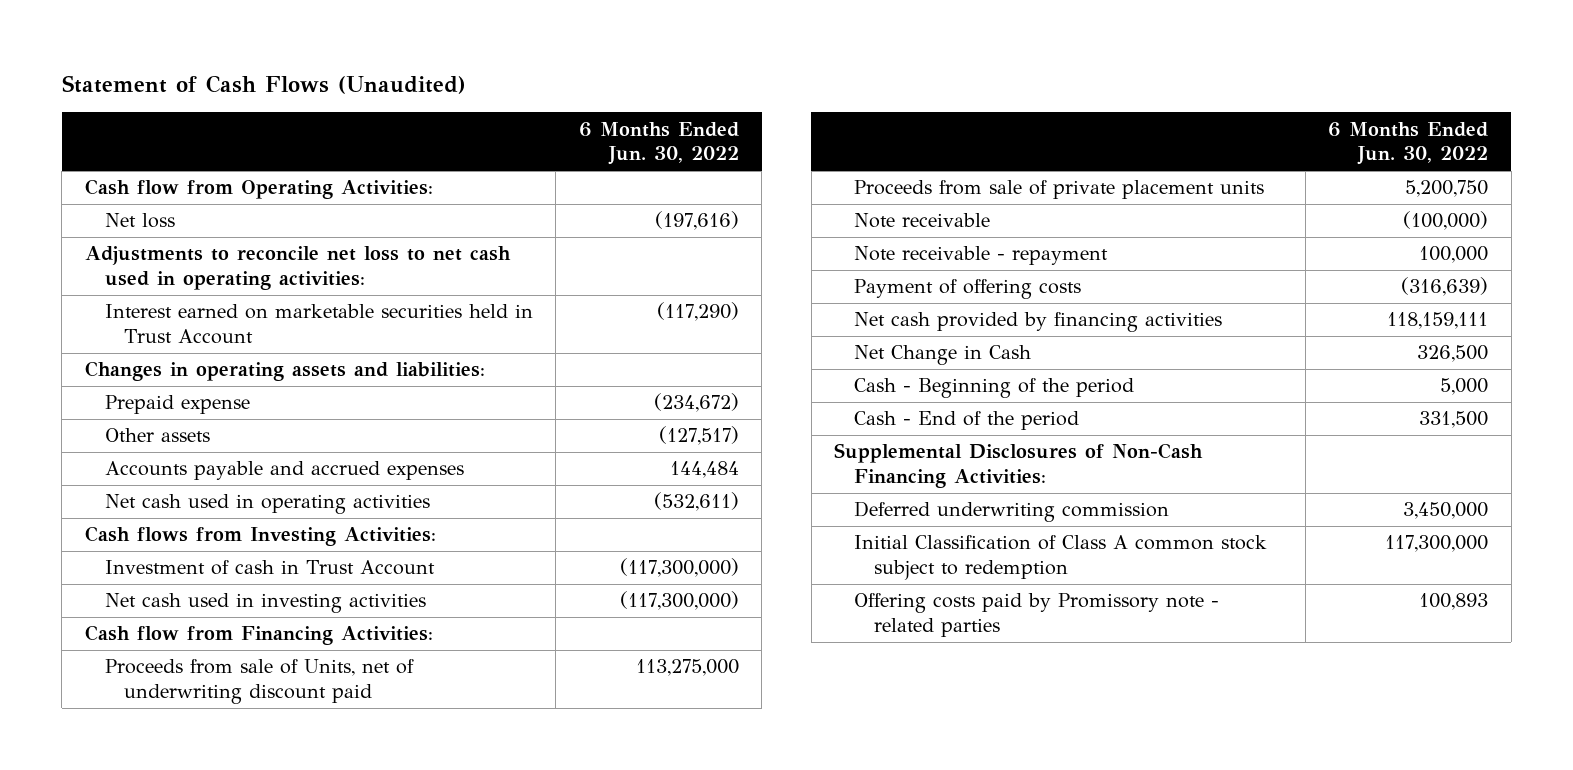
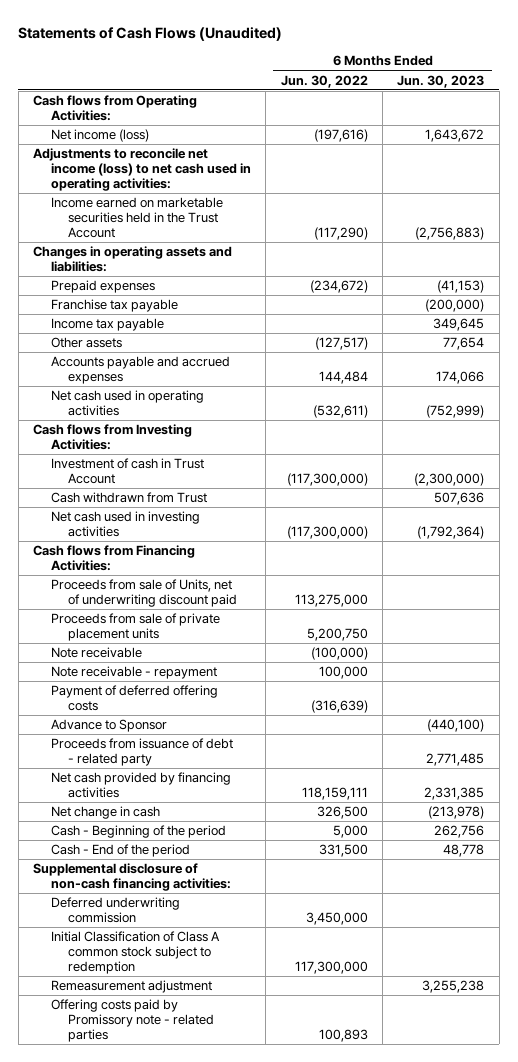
- Statement of Cash Flows (Unaudited)
+ Statements of Cash Flows (Unaudited)
- | 6 Months Ended Jun. 30, 2022
+ | 6 Months Ended Jun. 30, 2022 | 6 Months Ended Jun. 30, 2023
- Cash flow from Operating Activities:
- Net loss | (197,616)
- Adjustments to reconcile net loss to net cash used in operating activities:
- Interest earned on marketable securities held in Trust Account | (117,290)
+ Cash flows from Operating Activities:
+ Net income (loss) | (197,616) | 1,643,672
+ Adjustments to reconcile net income (loss) to net cash used in operating activities:
+ Income earned on marketable securities held in the Trust Account | (117,290) | (2,756,883)
- Prepaid expense | (234,672)
+ Prepaid expenses | (234,672) | (41,153)
+ Franchise tax payable | | (200,000)
+ Income tax payable | | 349,645
+ Cash withdrawn from Trust | | 507,636
- Cash flow from Financing Activities:
+ Cash flows from Financing Activities:
- Payment of offering costs | (316,639)
+ Payment of deferred offering costs | (316,639) |
+ Advance to Sponsor | | (440,100)
+ Proceeds from issuance of debt - related party | | 2,771,485
- Net Change in Cash | 326,500
+ Net change in cash | 326,500 | (213,978)
- Supplemental Disclosures of Non-Cash Financing Activities:
+ Supplemental disclosure of non-cash financing activities:
+ Remeasurement adjustment | | 3,255,238

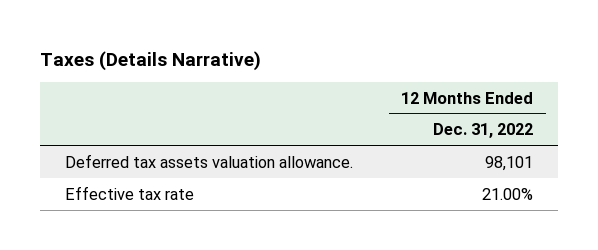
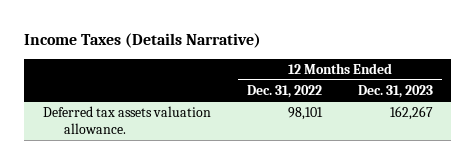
- Taxes (Details Narrative)
+ Income Taxes (Details Narrative)
- | 12 Months Ended Dec. 31, 2022
+ | 12 Months Ended Dec. 31, 2022 | 12 Months Ended Dec. 31, 2023
- Effective tax rate | 21.00%

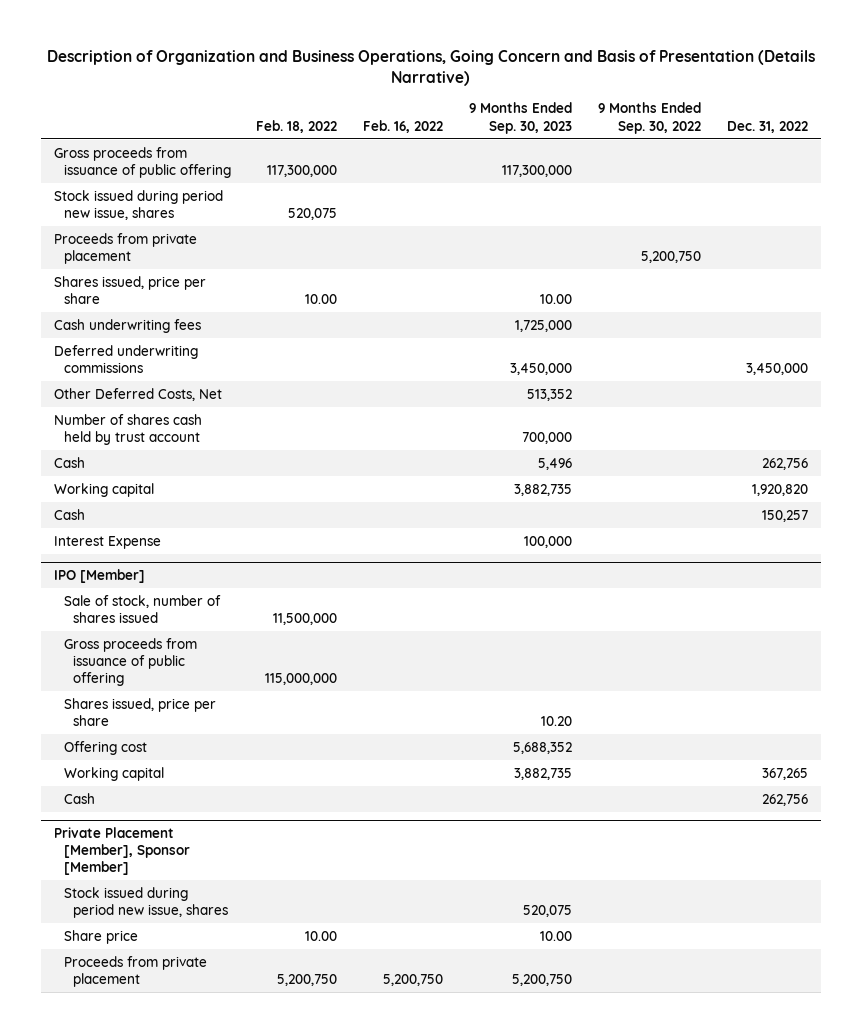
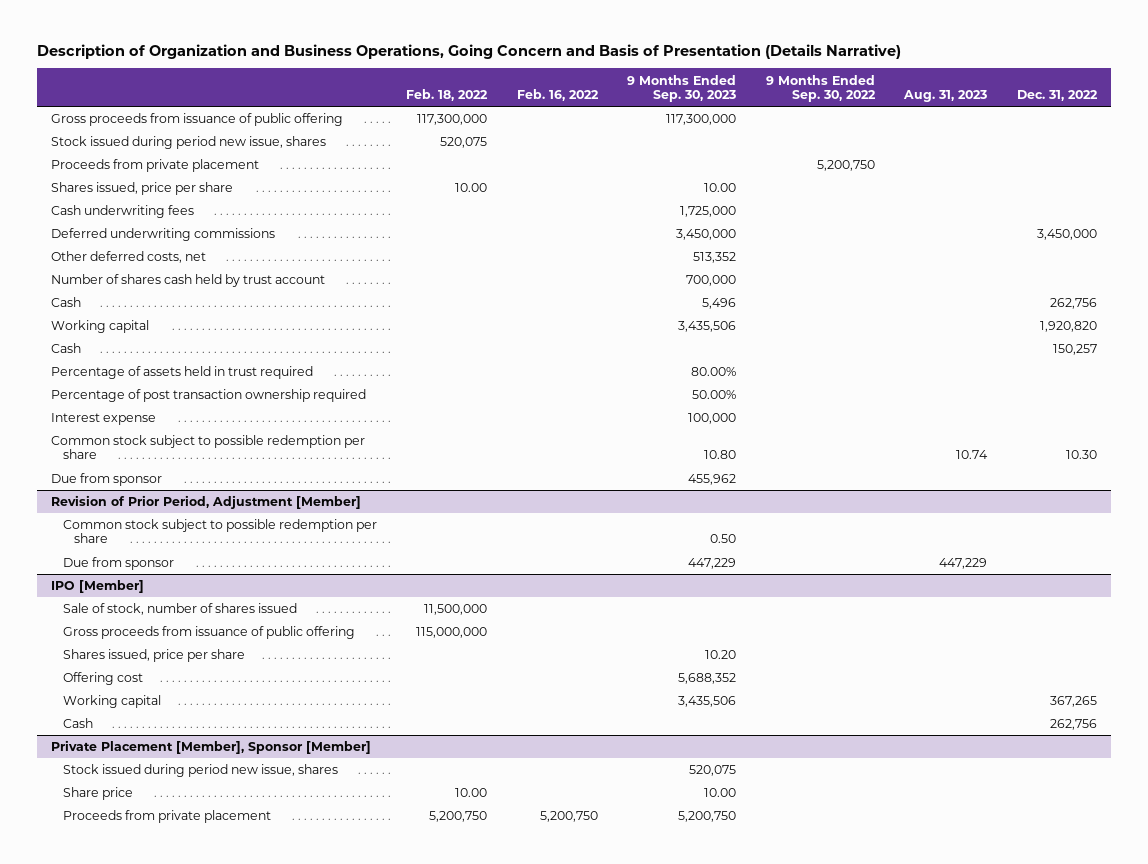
- | Feb. 18, 2022 | Feb. 16, 2022 | 9 Months Ended Sep. 30, 2023 | 9 Months Ended Sep. 30, 2022 | Dec. 31, 2022
+ | Feb. 18, 2022 | Feb. 16, 2022 | 9 Months Ended Sep. 30, 2023 | 9 Months Ended Sep. 30, 2022 | Aug. 31, 2023 | Dec. 31, 2022
- Other Deferred Costs, Net | | | 513,352 | |
+ Other deferred costs, net | | | 513,352 | | |
- Working capital | | | 3,882,735 | | 1,920,820
+ Working capital | | | 3,435,506 | | | 1,920,820
- Interest Expense | | | 100,000 | |
+ Percentage of assets held in trust required | | | 80.00% | | |
+ Percentage of post transaction ownership required | | | 50.00% | | |
+ Interest expense | | | 100,000 | | |
+ Common stock subject to possible redemption per share | | | 10.80 | | 10.74 | 10.30
+ Due from sponsor | | | 455,962 | | |
+ Revision of Prior Period, Adjustment [Member]
+ Common stock subject to possible redemption per share | | | 0.50 | | |
+ Due from sponsor | | | 447,229 | | 447,229 |
@ IPO [Member]
- Working capital | | | 3,882,735 | | 367,265
+ Working capital | | | 3,435,506 | | | 367,265

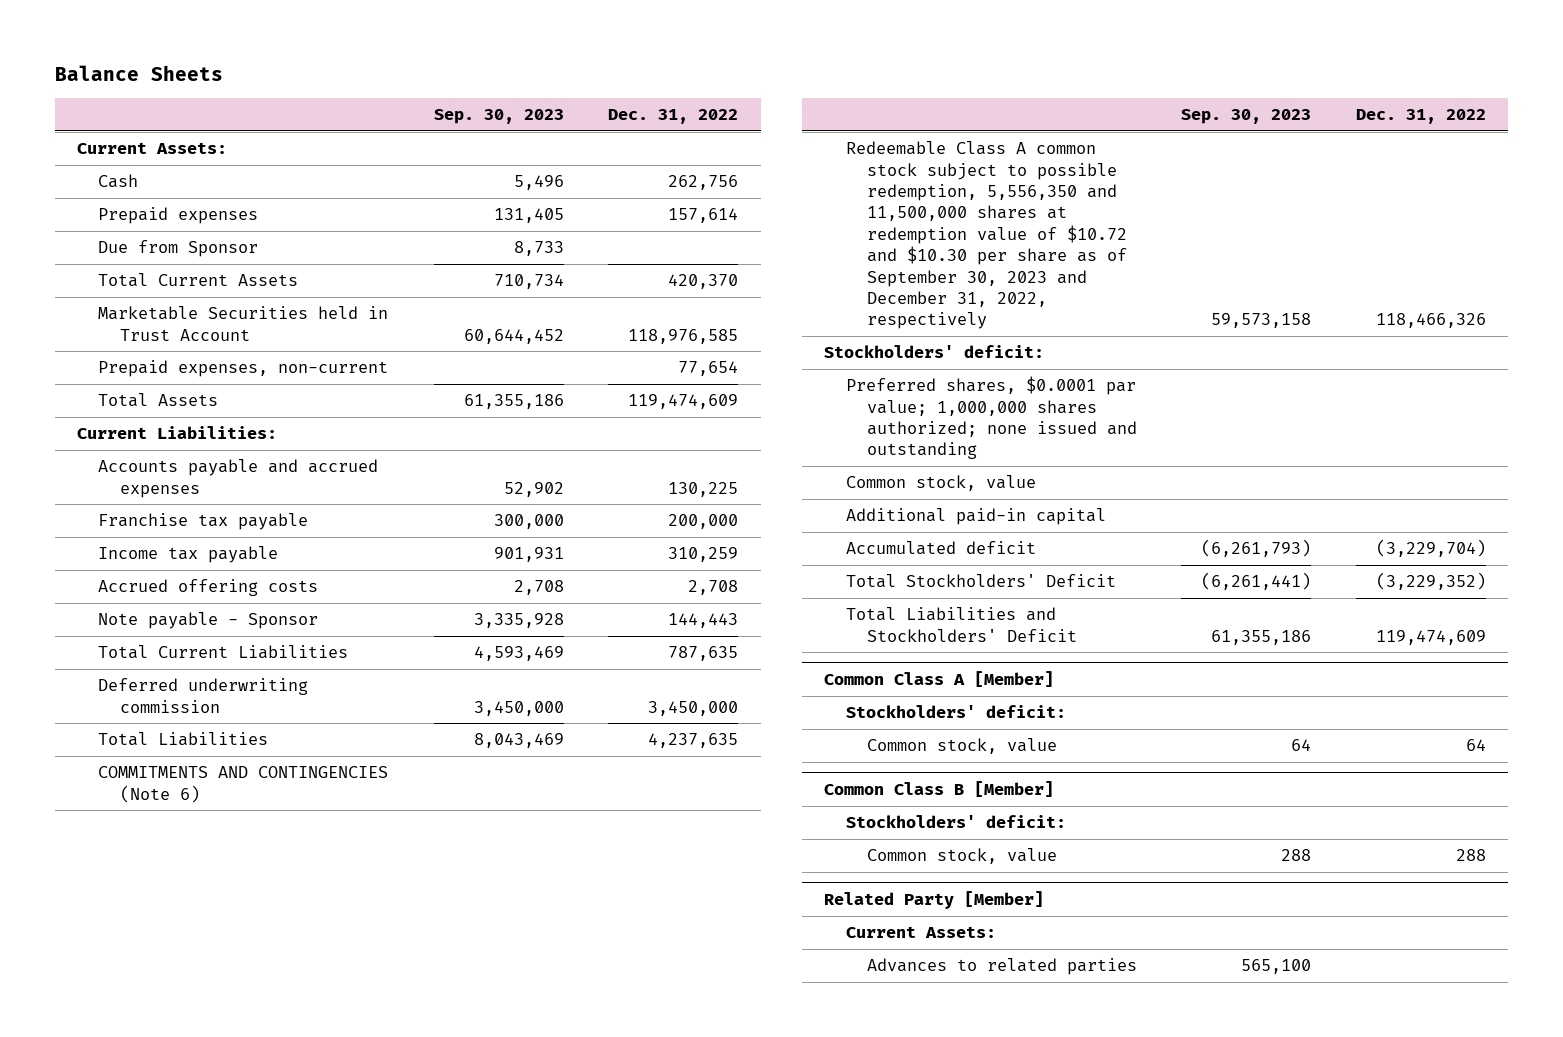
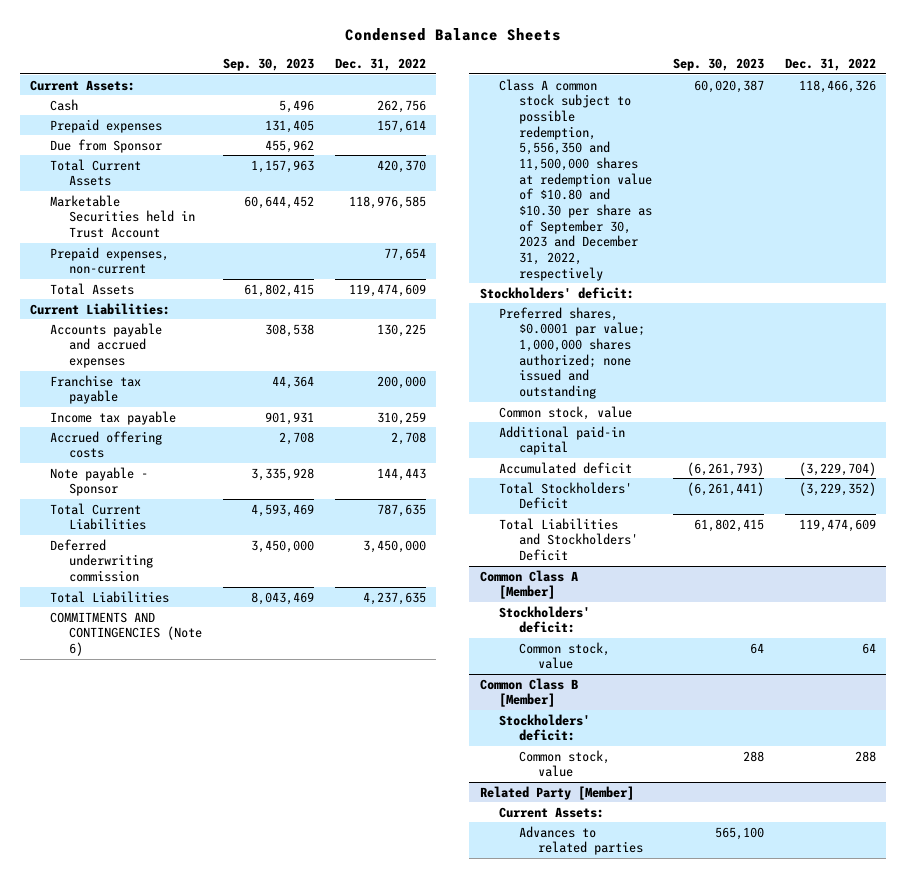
- Balance Sheets
+ Condensed Balance Sheets
- Due from Sponsor | 8,733 |
- Total Current Assets | 710,734 | 420,370
+ Due from Sponsor | 455,962 |
+ Total Current Assets | 1,157,963 | 420,370
- Total Assets | 61,355,186 | 119,474,609
+ Total Assets | 61,802,415 | 119,474,609
- Accounts payable and accrued expenses | 52,902 | 130,225
- Franchise tax payable | 300,000 | 200,000
+ Accounts payable and accrued expenses | 308,538 | 130,225
+ Franchise tax payable | 44,364 | 200,000
- Redeemable Class A common stock subject to possible redemption, 5,556,350 and 11,500,000 shares at redemption value of $10.72 and $10.30 per share as of September 30, 2023 and December 31, 2022, respectively | 59,573,158 | 118,466,326
+ Class A common stock subject to possible redemption, 5,556,350 and 11,500,000 shares at redemption value of $10.80 and $10.30 per share as of September 30, 2023 and December 31, 2022, respectively | 60,020,387 | 118,466,326
- Total Liabilities and Stockholders' Deficit | 61,355,186 | 119,474,609
+ Total Liabilities and Stockholders' Deficit | 61,802,415 | 119,474,609

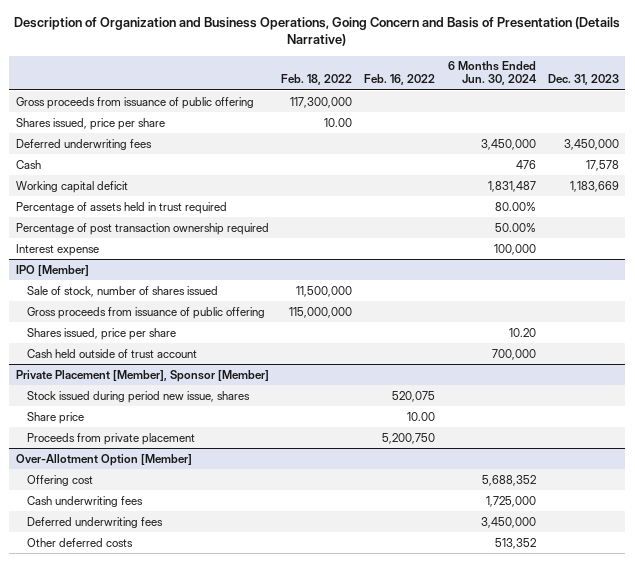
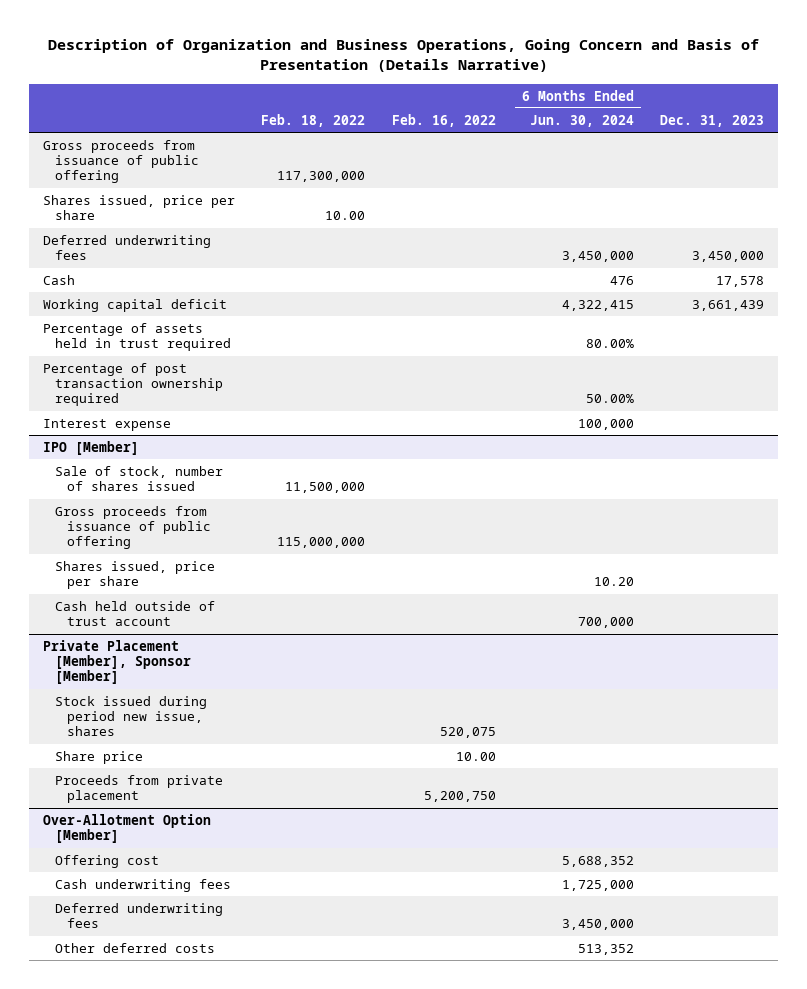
- Working capital deficit | | | 1,831,487 | 1,183,669
+ Working capital deficit | | | 4,322,415 | 3,661,439

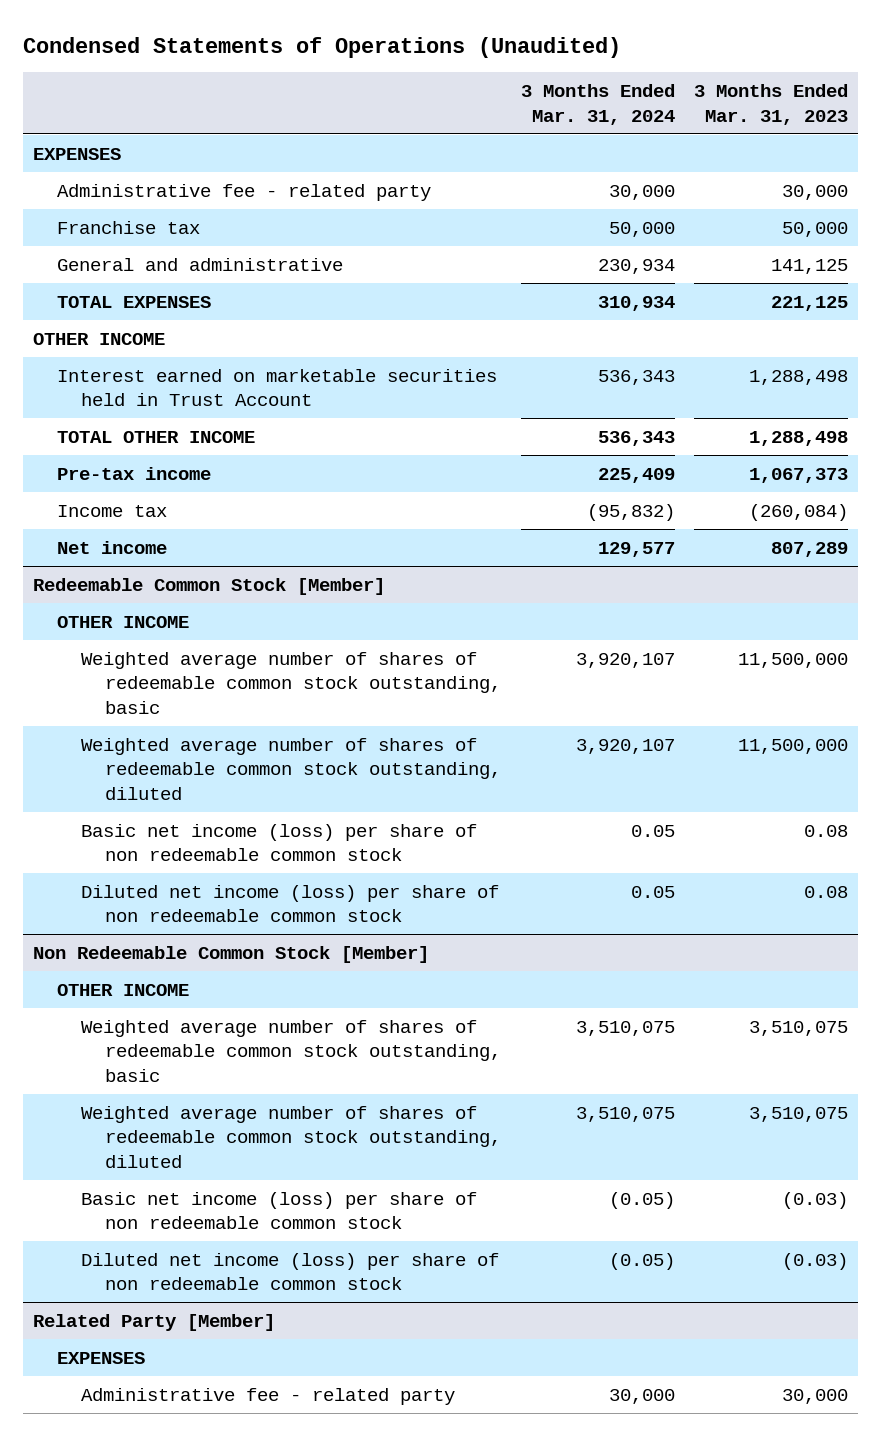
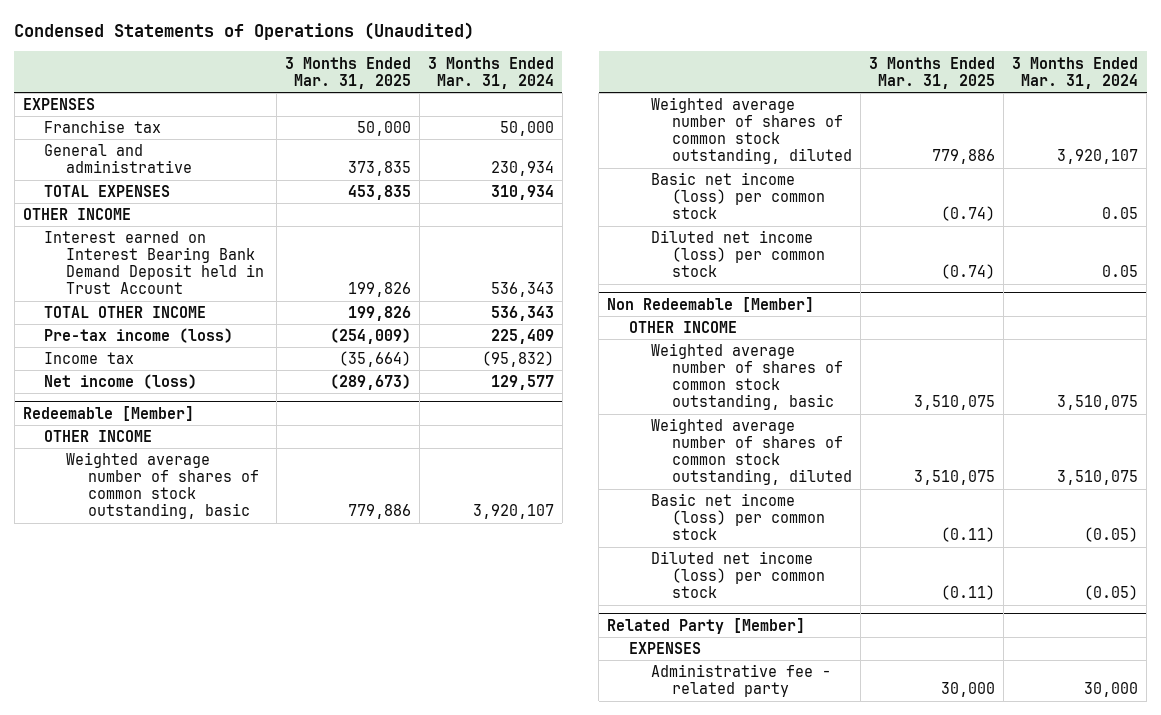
- | 3 Months Ended Mar. 31, 2024 | 3 Months Ended Mar. 31, 2023
+ | 3 Months Ended Mar. 31, 2025 | 3 Months Ended Mar. 31, 2024
- Administrative fee - related party | 30,000 | 30,000
- Interest earned on marketable securities held in Trust Account | 536,343 | 1,288,498
+ Interest earned on Interest Bearing Bank Demand Deposit held in Trust Account | 199,826 | 536,343
- Pre-tax income | 225,409 | 1,067,373
+ Pre-tax income (loss) | (254,009) | 225,409
- Net income | 129,577 | 807,289
- Redeemable Common Stock [Member]
+ Net income (loss) | (289,673) | 129,577
+ Redeemable [Member]
- Weighted average number of shares of redeemable common stock outstanding, basic | 3,920,107 | 11,500,000
- Weighted average number of shares of redeemable common stock outstanding, diluted | 3,920,107 | 11,500,000
- Basic net income (loss) per share of non redeemable common stock | 0.05 | 0.08
- Diluted net income (loss) per share of non redeemable common stock | 0.05 | 0.08
- Non Redeemable Common Stock [Member]
+ Weighted average number of shares of common stock outstanding, basic | 779,886 | 3,920,107
+ Weighted average number of shares of common stock outstanding, diluted | 779,886 | 3,920,107
+ Basic net income (loss) per common stock | (0.74) | 0.05
+ Diluted net income (loss) per common stock | (0.74) | 0.05
+ Non Redeemable [Member]
- Weighted average number of shares of redeemable common stock outstanding, basic | 3,510,075 | 3,510,075
- Weighted average number of shares of redeemable common stock outstanding, diluted | 3,510,075 | 3,510,075
- Basic net income (loss) per share of non redeemable common stock | (0.05) | (0.03)
- Diluted net income (loss) per share of non redeemable common stock | (0.05) | (0.03)
+ Weighted average number of shares of common stock outstanding, basic | 3,510,075 | 3,510,075
+ Weighted average number of shares of common stock outstanding, diluted | 3,510,075 | 3,510,075
+ Basic net income (loss) per common stock | (0.11) | (0.05)
+ Diluted net income (loss) per common stock | (0.11) | (0.05)

